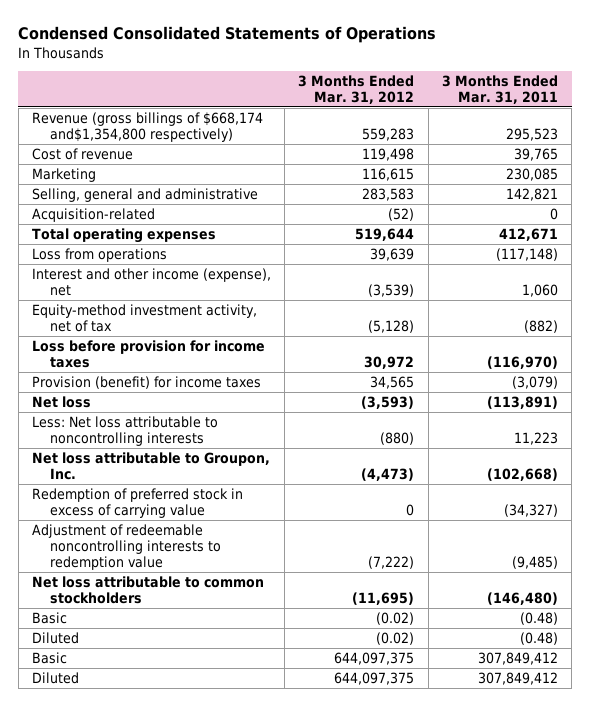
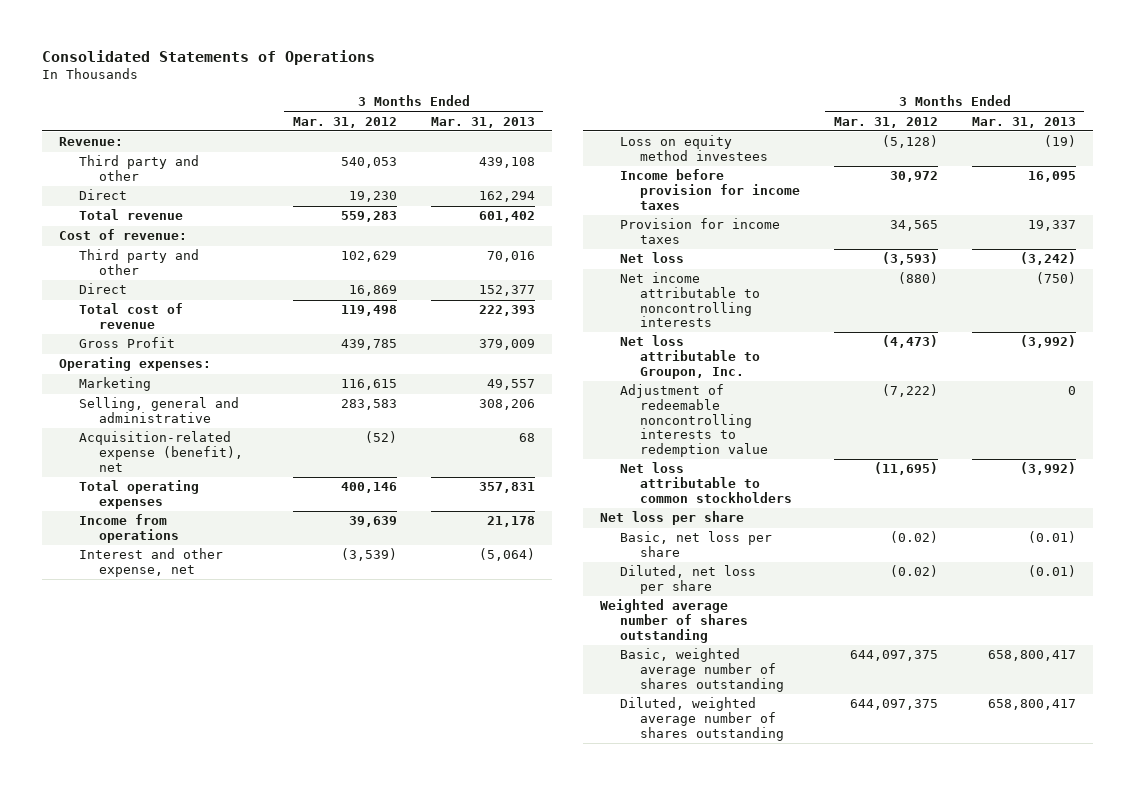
- Condensed Consolidated Statements of Operations
+ Consolidated Statements of Operations
- | 3 Months Ended Mar. 31, 2012 | 3 Months Ended Mar. 31, 2011
+ | 3 Months Ended Mar. 31, 2012 | 3 Months Ended Mar. 31, 2013
- Revenue (gross billings of $668,174 and$1,354,800 respectively) | 559,283 | 295,523
- Cost of revenue | 119,498 | 39,765
+ Revenue:
+ Third party and other | 540,053 | 439,108
+ Direct | 19,230 | 162,294
+ Total revenue | 559,283 | 601,402
+ Cost of revenue:
+ Third party and other | 102,629 | 70,016
+ Direct | 16,869 | 152,377
+ Total cost of revenue | 119,498 | 222,393
+ Gross Profit | 439,785 | 379,009
+ Operating expenses:
- Acquisition-related | (52) | 0
- Total operating expenses | 519,644 | 412,671
- Loss from operations | 39,639 | (117,148)
- Interest and other income (expense), net | (3,539) | 1,060
- Equity-method investment activity, net of tax | (5,128) | (882)
- Loss before provision for income taxes | 30,972 | (116,970)
- Provision (benefit) for income taxes | 34,565 | (3,079)
+ Acquisition-related expense (benefit), net | (52) | 68
+ Total operating expenses | 400,146 | 357,831
+ Income from operations | 39,639 | 21,178
+ Interest and other expense, net | (3,539) | (5,064)
+ Loss on equity method investees | (5,128) | (19)
+ Income before provision for income taxes | 30,972 | 16,095
+ Provision for income taxes | 34,565 | 19,337
- Less: Net loss attributable to noncontrolling interests | (880) | 11,223
+ Net income attributable to noncontrolling interests | (880) | (750)
- Redemption of preferred stock in excess of carrying value | 0 | (34,327)
- Basic | (0.02) | (0.48)
- Diluted | (0.02) | (0.48)
- Basic | 644,097,375 | 307,849,412
- Diluted | 644,097,375 | 307,849,412
+ Net loss per share
+ Basic, net loss per share | (0.02) | (0.01)
+ Diluted, net loss per share | (0.02) | (0.01)
+ Weighted average number of shares outstanding
+ Basic, weighted average number of shares outstanding | 644,097,375 | 658,800,417
+ Diluted, weighted average number of shares outstanding | 644,097,375 | 658,800,417

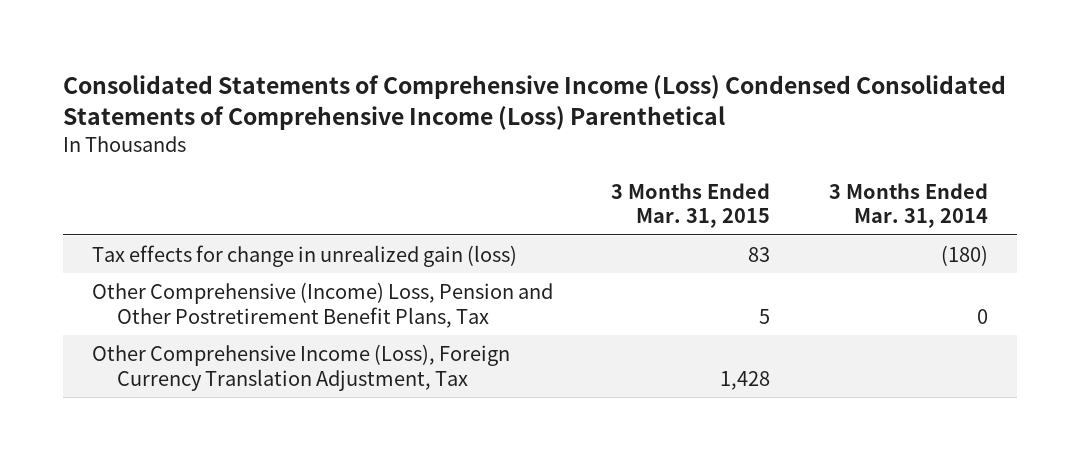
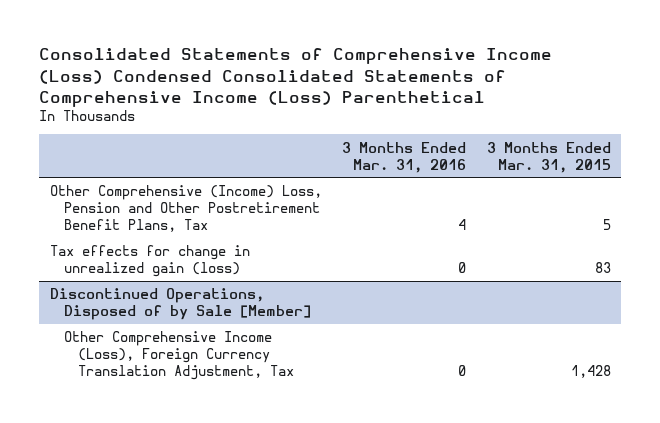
- | 3 Months Ended Mar. 31, 2015 | 3 Months Ended Mar. 31, 2014
+ | 3 Months Ended Mar. 31, 2016 | 3 Months Ended Mar. 31, 2015
moved down: Tax effects for change in unrealized gain (loss) | 0 | 83
+ Discontinued Operations, Disposed of by Sale [Member]

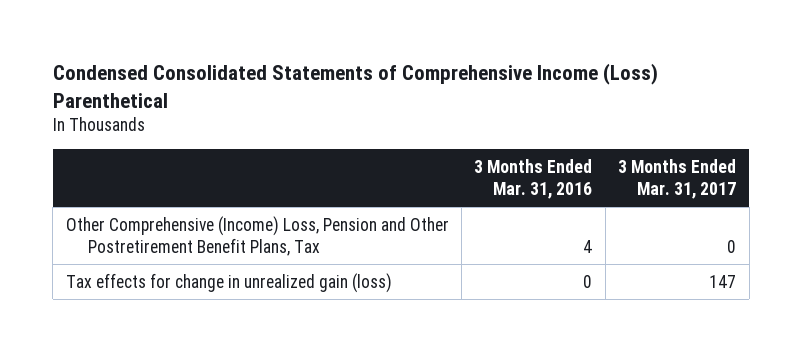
- Consolidated Statements of Comprehensive Income (Loss) Condensed Consolidated Statements of Comprehensive Income (Loss) Parenthetical
+ Condensed Consolidated Statements of Comprehensive Income (Loss) Parenthetical
- | 3 Months Ended Mar. 31, 2016 | 3 Months Ended Mar. 31, 2015
+ | 3 Months Ended Mar. 31, 2016 | 3 Months Ended Mar. 31, 2017
- Discontinued Operations, Disposed of by Sale [Member]
- Other Comprehensive Income (Loss), Foreign Currency Translation Adjustment, Tax | 0 | 1,428

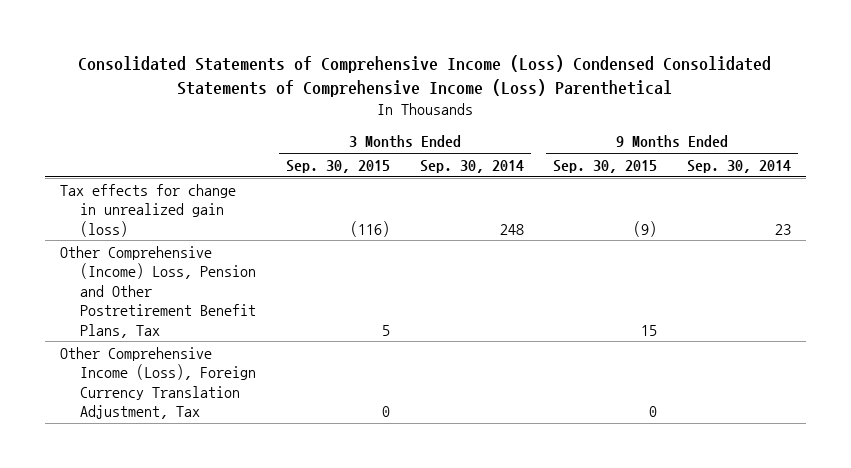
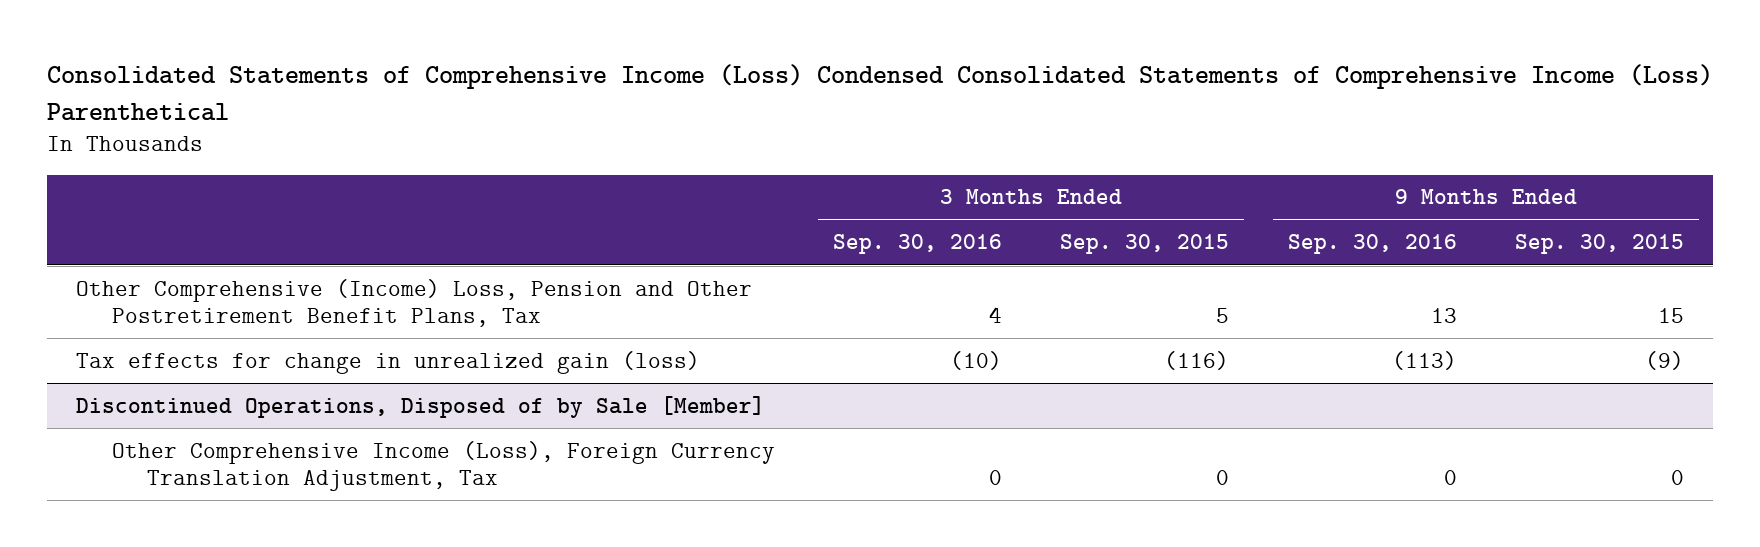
- | 3 Months Ended Sep. 30, 2015 | 3 Months Ended Sep. 30, 2014 | 9 Months Ended Sep. 30, 2015 | 9 Months Ended Sep. 30, 2014
+ | 3 Months Ended Sep. 30, 2016 | 3 Months Ended Sep. 30, 2015 | 9 Months Ended Sep. 30, 2016 | 9 Months Ended Sep. 30, 2015
moved down: Tax effects for change in unrealized gain (loss) | (10) | (116) | (113) | (9)
+ Discontinued Operations, Disposed of by Sale [Member]

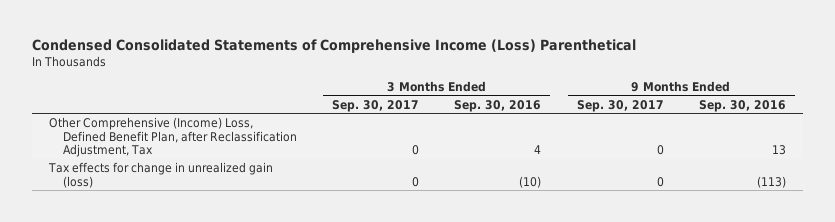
- Consolidated Statements of Comprehensive Income (Loss) Condensed Consolidated Statements of Comprehensive Income (Loss) Parenthetical
+ Condensed Consolidated Statements of Comprehensive Income (Loss) Parenthetical
- | 3 Months Ended Sep. 30, 2016 | 3 Months Ended Sep. 30, 2015 | 9 Months Ended Sep. 30, 2016 | 9 Months Ended Sep. 30, 2015
+ | 3 Months Ended Sep. 30, 2017 | 3 Months Ended Sep. 30, 2016 | 9 Months Ended Sep. 30, 2017 | 9 Months Ended Sep. 30, 2016
- Other Comprehensive (Income) Loss, Pension and Other Postretirement Benefit Plans, Tax | 4 | 5 | 13 | 15
+ Other Comprehensive (Income) Loss, Defined Benefit Plan, after Reclassification Adjustment, Tax | 0 | 4 | 0 | 13
- Discontinued Operations, Disposed of by Sale [Member]
- Other Comprehensive Income (Loss), Foreign Currency Translation Adjustment, Tax | 0 | 0 | 0 | 0

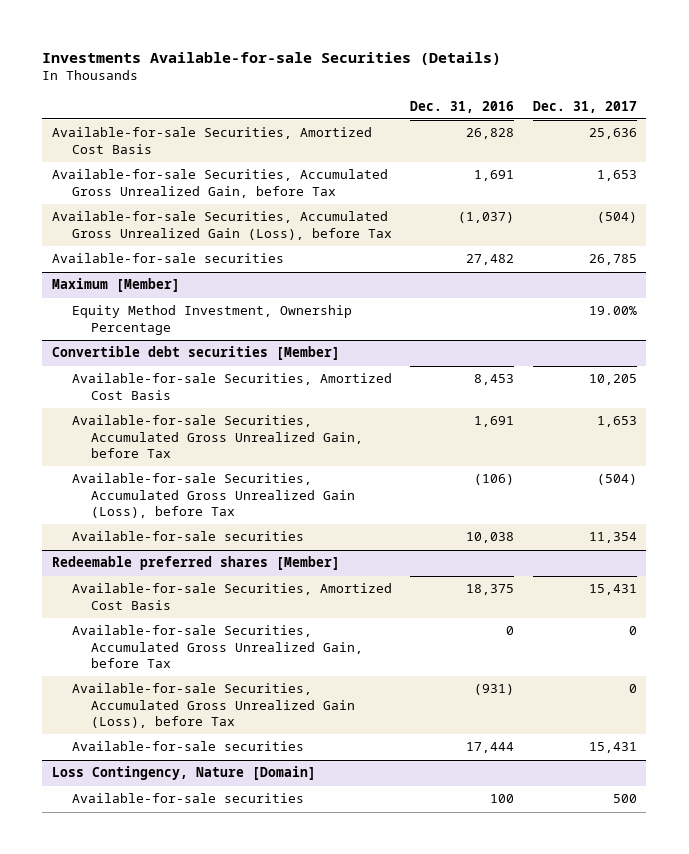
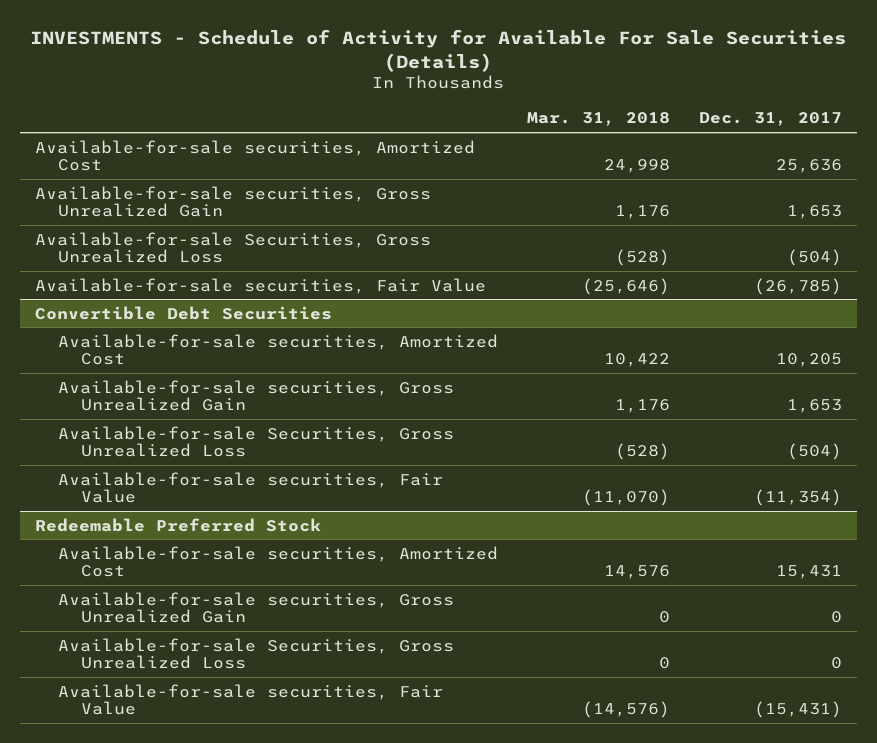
- Investments Available-for-sale Securities (Details)
+ INVESTMENTS - Schedule of Activity for Available For Sale Securities (Details)
- | Dec. 31, 2016 | Dec. 31, 2017
+ | Mar. 31, 2018 | Dec. 31, 2017
- Available-for-sale Securities, Amortized Cost Basis | 26,828 | 25,636
- Available-for-sale Securities, Accumulated Gross Unrealized Gain, before Tax | 1,691 | 1,653
- Available-for-sale Securities, Accumulated Gross Unrealized Gain (Loss), before Tax | (1,037) | (504)
- Available-for-sale securities | 27,482 | 26,785
- Maximum [Member]
- Equity Method Investment, Ownership Percentage | | 19.00%
- Convertible debt securities [Member]
- Available-for-sale Securities, Amortized Cost Basis | 8,453 | 10,205
- Available-for-sale Securities, Accumulated Gross Unrealized Gain, before Tax | 1,691 | 1,653
- Available-for-sale Securities, Accumulated Gross Unrealized Gain (Loss), before Tax | (106) | (504)
- Available-for-sale securities | 10,038 | 11,354
- Redeemable preferred shares [Member]
- Available-for-sale Securities, Amortized Cost Basis | 18,375 | 15,431
- Available-for-sale Securities, Accumulated Gross Unrealized Gain, before Tax | 0 | 0
- Available-for-sale Securities, Accumulated Gross Unrealized Gain (Loss), before Tax | (931) | 0
- Available-for-sale securities | 17,444 | 15,431
- Loss Contingency, Nature [Domain]
- Available-for-sale securities | 100 | 500
+ Available-for-sale securities, Amortized Cost | 24,998 | 25,636
+ Available-for-sale securities, Gross Unrealized Gain | 1,176 | 1,653
+ Available-for-sale Securities, Gross Unrealized Loss | (528) | (504)
+ Available-for-sale securities, Fair Value | (25,646) | (26,785)
+ Convertible Debt Securities
+ Available-for-sale securities, Amortized Cost | 10,422 | 10,205
+ Available-for-sale securities, Gross Unrealized Gain | 1,176 | 1,653
+ Available-for-sale Securities, Gross Unrealized Loss | (528) | (504)
+ Available-for-sale securities, Fair Value | (11,070) | (11,354)
+ Redeemable Preferred Stock
+ Available-for-sale securities, Amortized Cost | 14,576 | 15,431
+ Available-for-sale securities, Gross Unrealized Gain | 0 | 0
+ Available-for-sale Securities, Gross Unrealized Loss | 0 | 0
+ Available-for-sale securities, Fair Value | (14,576) | (15,431)

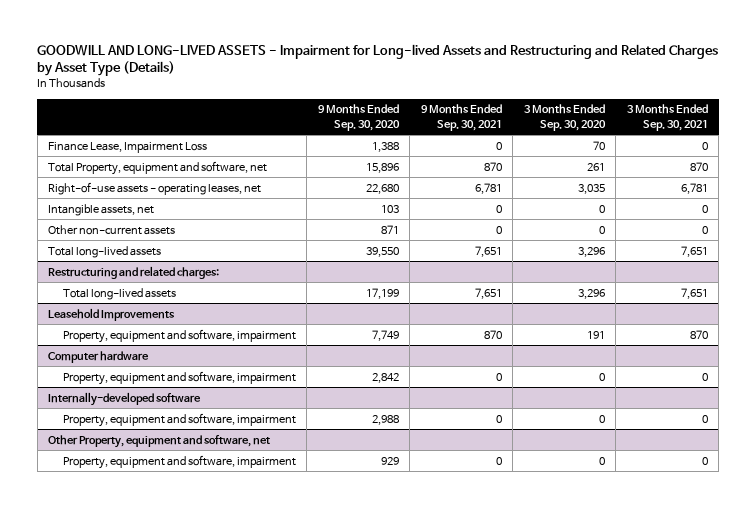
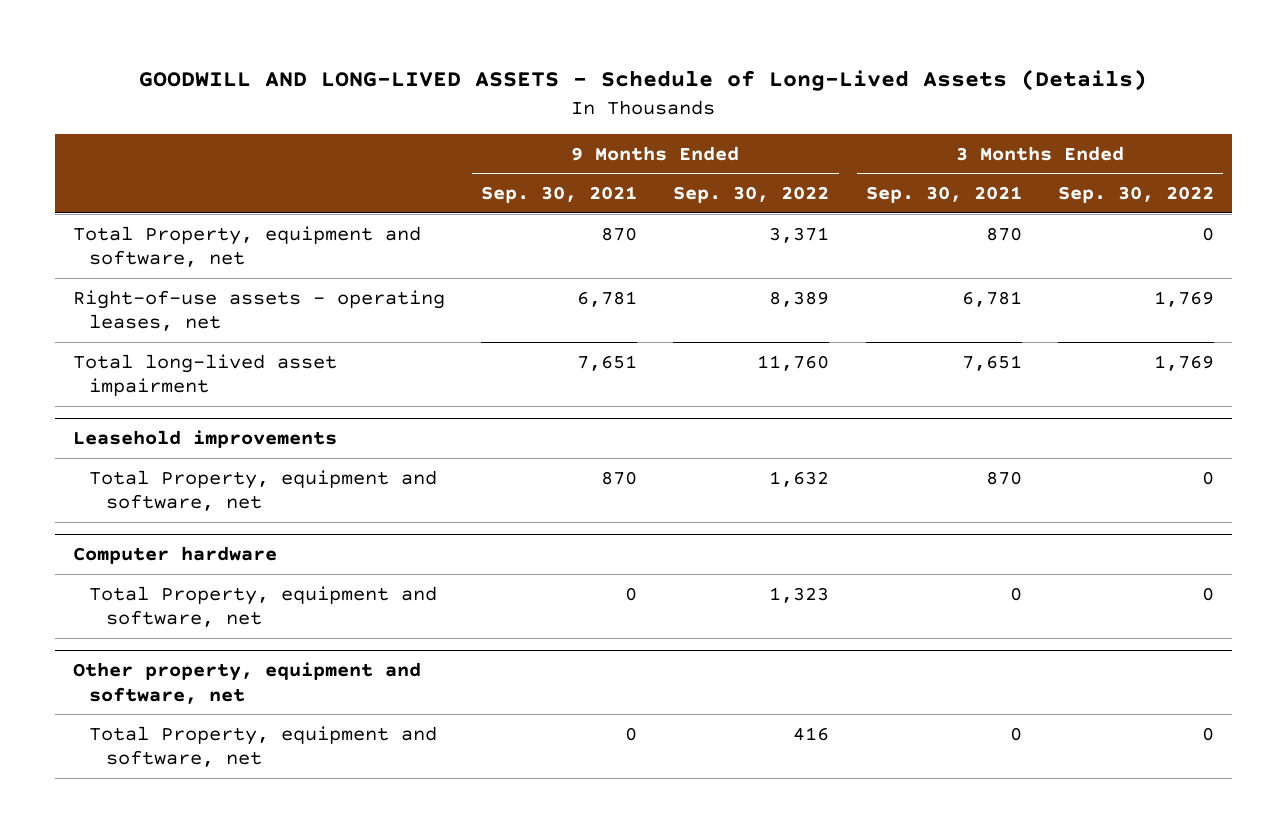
- GOODWILL AND LONG-LIVED ASSETS - Impairment for Long-lived Assets and Restructuring and Related Charges by Asset Type (Details)
+ GOODWILL AND LONG-LIVED ASSETS - Schedule of Long-Lived Assets (Details)
- | 9 Months Ended Sep. 30, 2020 | 9 Months Ended Sep. 30, 2021 | 3 Months Ended Sep. 30, 2020 | 3 Months Ended Sep. 30, 2021
+ | 9 Months Ended Sep. 30, 2021 | 9 Months Ended Sep. 30, 2022 | 3 Months Ended Sep. 30, 2021 | 3 Months Ended Sep. 30, 2022
- Finance Lease, Impairment Loss | 1,388 | 0 | 70 | 0
- Intangible assets, net | 103 | 0 | 0 | 0
- Other non-current assets | 871 | 0 | 0 | 0
- Total long-lived assets | 39,550 | 7,651 | 3,296 | 7,651
- Restructuring and related charges:
- Total long-lived assets | 17,199 | 7,651 | 3,296 | 7,651
- Leasehold Improvements
- Property, equipment and software, impairment | 7,749 | 870 | 191 | 870
+ Total long-lived asset impairment | 7,651 | 11,760 | 7,651 | 1,769
+ Leasehold improvements
+ Total Property, equipment and software, net | 870 | 1,632 | 870 | 0
@ Computer hardware
- Property, equipment and software, impairment | 2,842 | 0 | 0 | 0
- Internally-developed software
- Property, equipment and software, impairment | 2,988 | 0 | 0 | 0
- Other Property, equipment and software, net
- Property, equipment and software, impairment | 929 | 0 | 0 | 0
@ Computer hardware
+ Total Property, equipment and software, net | 0 | 1,323 | 0 | 0
+ Other property, equipment and software, net
+ Total Property, equipment and software, net | 0 | 416 | 0 | 0

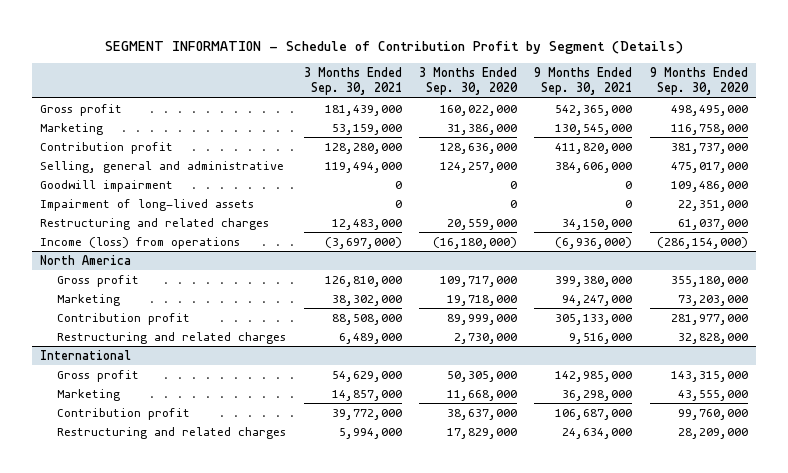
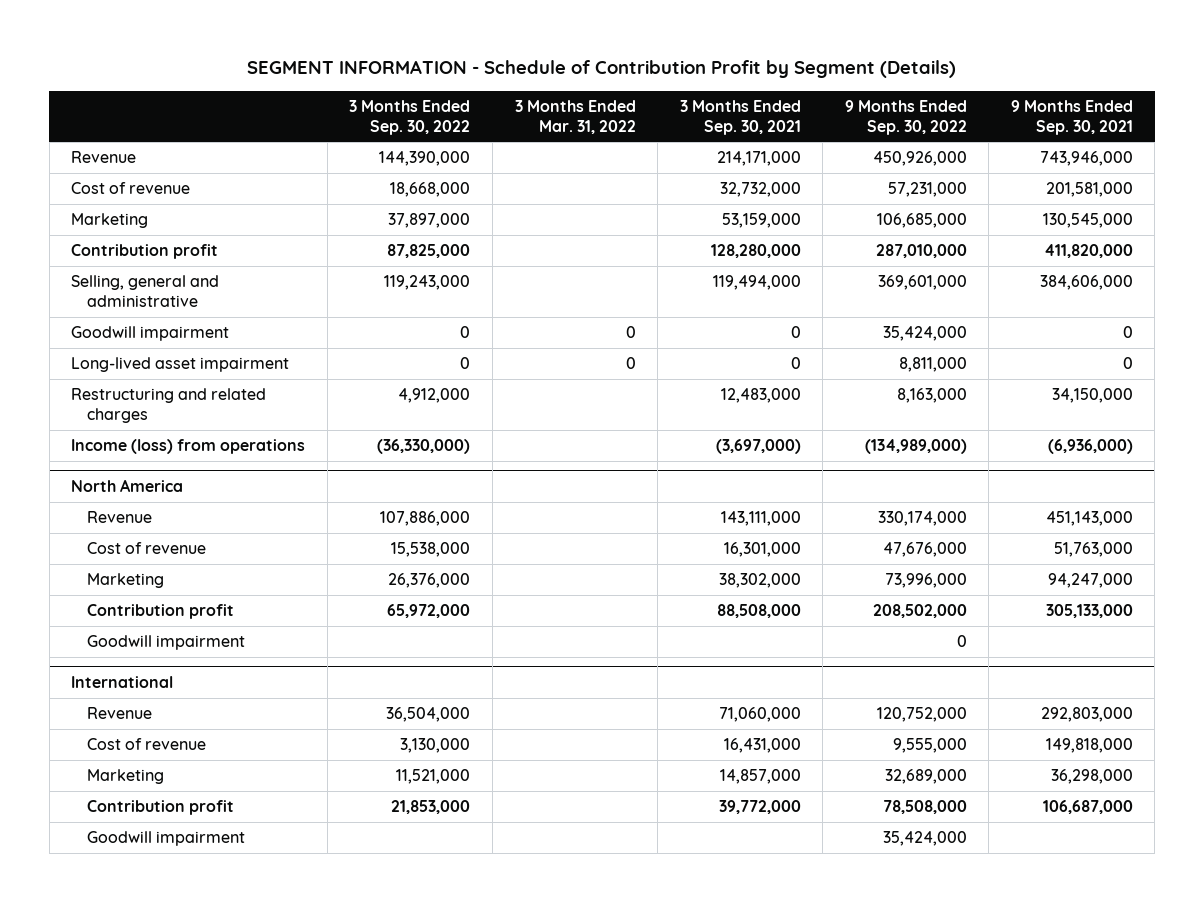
- | 3 Months Ended Sep. 30, 2021 | 3 Months Ended Sep. 30, 2020 | 9 Months Ended Sep. 30, 2021 | 9 Months Ended Sep. 30, 2020
+ | 3 Months Ended Sep. 30, 2022 | 3 Months Ended Mar. 31, 2022 | 3 Months Ended Sep. 30, 2021 | 9 Months Ended Sep. 30, 2022 | 9 Months Ended Sep. 30, 2021
- Gross profit | 181,439,000 | 160,022,000 | 542,365,000 | 498,495,000
+ Revenue | 144,390,000 | | 214,171,000 | 450,926,000 | 743,946,000
+ Cost of revenue | 18,668,000 | | 32,732,000 | 57,231,000 | 201,581,000
- Impairment of long-lived assets | 0 | 0 | 0 | 22,351,000
+ Long-lived asset impairment | 0 | 0 | 0 | 8,811,000 | 0
@ North America
- Gross profit | 126,810,000 | 109,717,000 | 399,380,000 | 355,180,000
+ Revenue | 107,886,000 | | 143,111,000 | 330,174,000 | 451,143,000
+ Cost of revenue | 15,538,000 | | 16,301,000 | 47,676,000 | 51,763,000
- Restructuring and related charges | 6,489,000 | 2,730,000 | 9,516,000 | 32,828,000
+ Goodwill impairment | | | | 0 |
@ International
- Gross profit | 54,629,000 | 50,305,000 | 142,985,000 | 143,315,000
+ Revenue | 36,504,000 | | 71,060,000 | 120,752,000 | 292,803,000
+ Cost of revenue | 3,130,000 | | 16,431,000 | 9,555,000 | 149,818,000
- Restructuring and related charges | 5,994,000 | 17,829,000 | 24,634,000 | 28,209,000
+ Goodwill impairment | | | | 35,424,000 |

